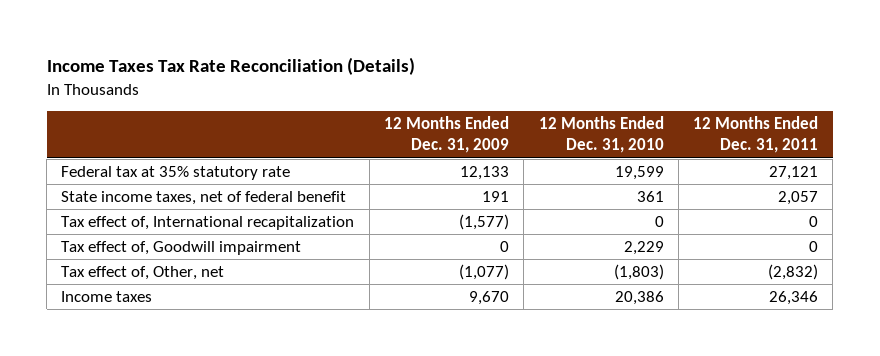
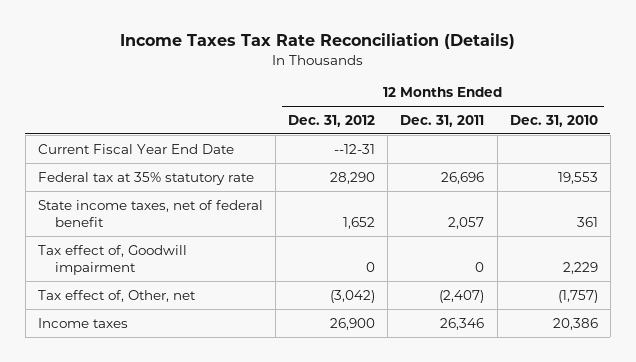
- | 12 Months Ended Dec. 31, 2009 | 12 Months Ended Dec. 31, 2010 | 12 Months Ended Dec. 31, 2011
+ | 12 Months Ended Dec. 31, 2012 | 12 Months Ended Dec. 31, 2011 | 12 Months Ended Dec. 31, 2010
- Federal tax at 35% statutory rate | 12,133 | 19,599 | 27,121
+ Current Fiscal Year End Date | --12-31 | |
+ Federal tax at 35% statutory rate | 28,290 | 26,696 | 19,553
- Tax effect of, International recapitalization | (1,577) | 0 | 0
- Tax effect of, Other, net | (1,077) | (1,803) | (2,832)
+ Tax effect of, Other, net | (3,042) | (2,407) | (1,757)

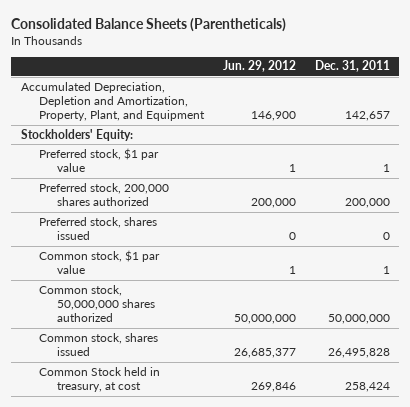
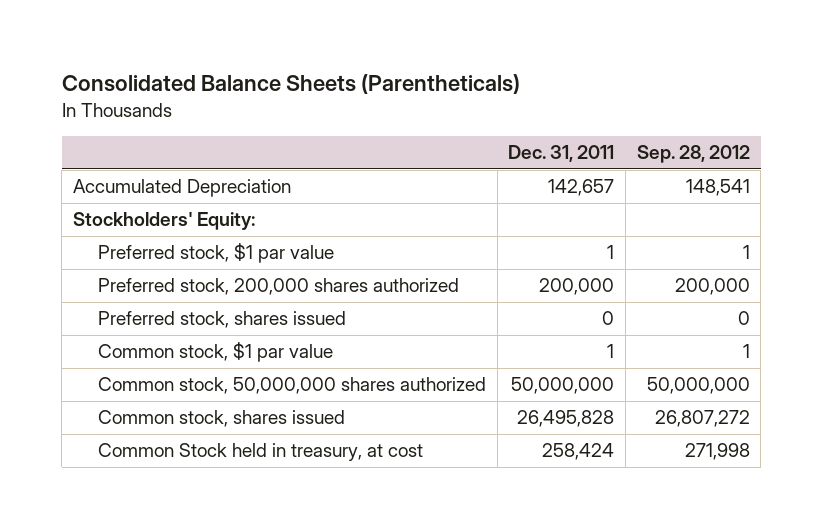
- | Jun. 29, 2012 | Dec. 31, 2011
+ | Dec. 31, 2011 | Sep. 28, 2012
- Accumulated Depreciation, Depletion and Amortization, Property, Plant, and Equipment | 146,900 | 142,657
+ Accumulated Depreciation | 142,657 | 148,541

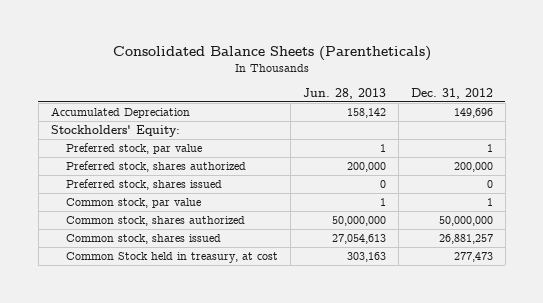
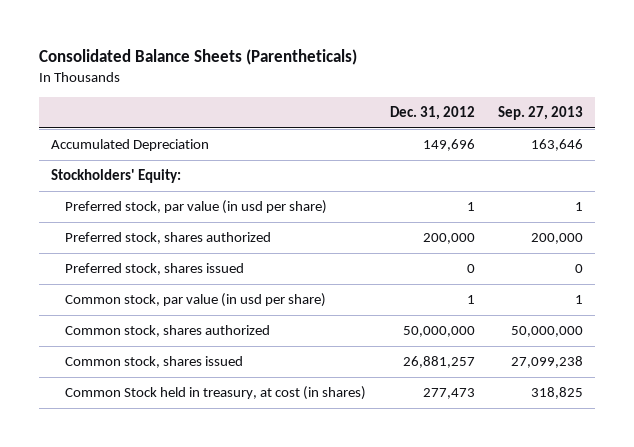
- | Jun. 28, 2013 | Dec. 31, 2012
+ | Dec. 31, 2012 | Sep. 27, 2013
- Preferred stock, par value | 1 | 1
+ Preferred stock, par value (in usd per share) | 1 | 1
- Common stock, par value | 1 | 1
+ Common stock, par value (in usd per share) | 1 | 1
- Common Stock held in treasury, at cost | 303,163 | 277,473
+ Common Stock held in treasury, at cost (in shares) | 277,473 | 318,825

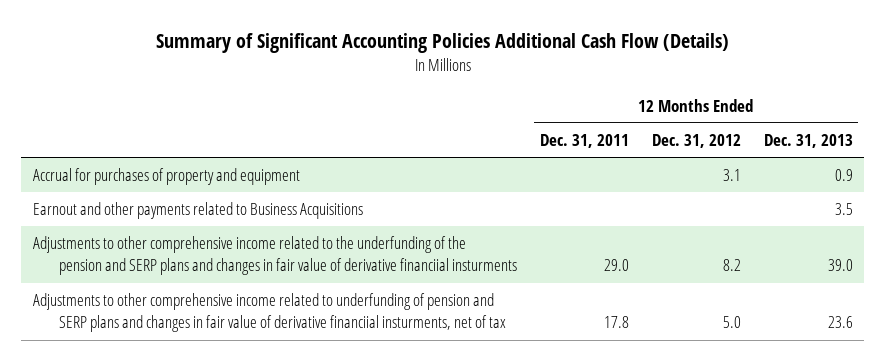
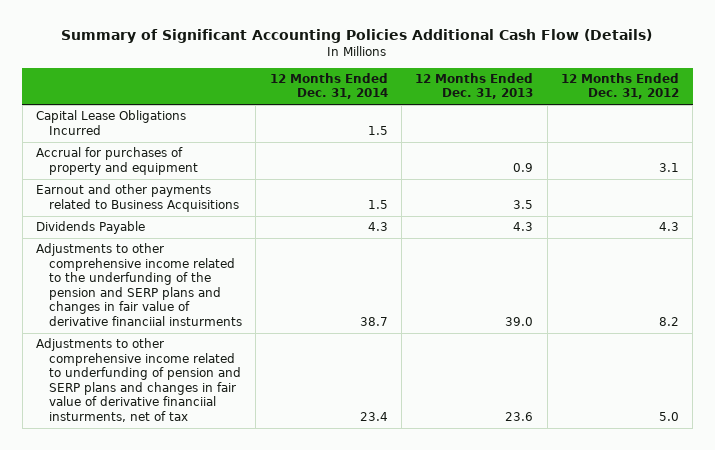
- | 12 Months Ended Dec. 31, 2011 | 12 Months Ended Dec. 31, 2012 | 12 Months Ended Dec. 31, 2013
+ | 12 Months Ended Dec. 31, 2014 | 12 Months Ended Dec. 31, 2013 | 12 Months Ended Dec. 31, 2012
+ Capital Lease Obligations Incurred | 1.5 | |
+ Dividends Payable | 4.3 | 4.3 | 4.3

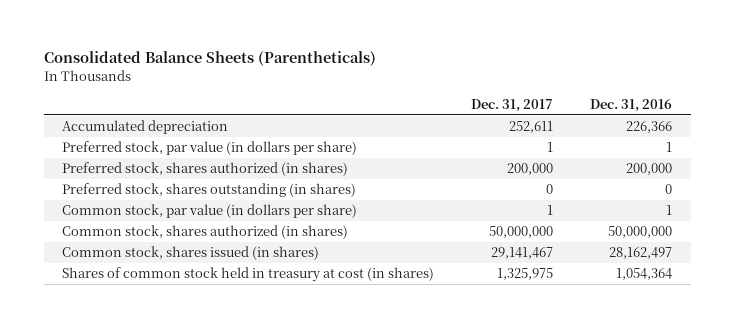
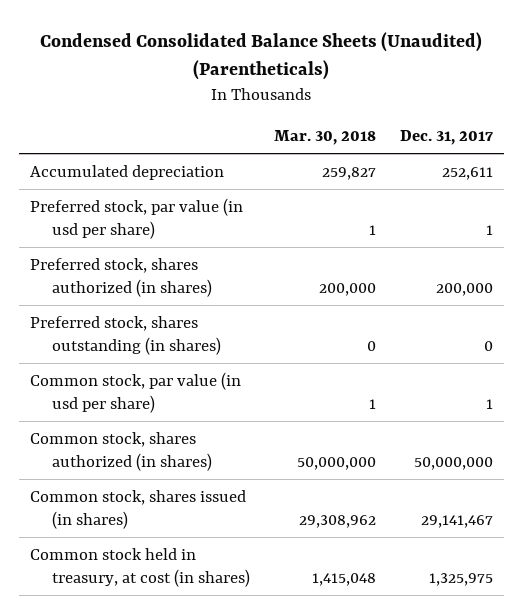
- Consolidated Balance Sheets (Parentheticals)
+ Condensed Consolidated Balance Sheets (Unaudited) (Parentheticals)
- | Dec. 31, 2017 | Dec. 31, 2016
+ | Mar. 30, 2018 | Dec. 31, 2017
- Preferred stock, par value (in dollars per share) | 1 | 1
+ Preferred stock, par value (in usd per share) | 1 | 1
- Common stock, par value (in dollars per share) | 1 | 1
+ Common stock, par value (in usd per share) | 1 | 1
- Shares of common stock held in treasury at cost (in shares) | 1,325,975 | 1,054,364
+ Common stock held in treasury, at cost (in shares) | 1,415,048 | 1,325,975

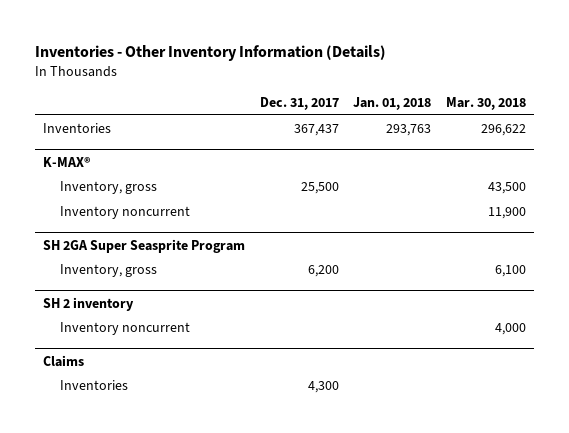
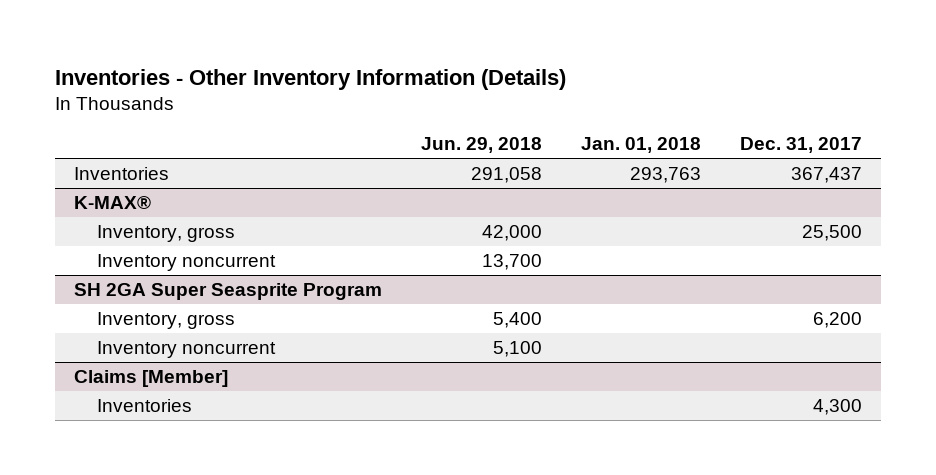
- | Dec. 31, 2017 | Jan. 01, 2018 | Mar. 30, 2018
+ | Jun. 29, 2018 | Jan. 01, 2018 | Dec. 31, 2017
- SH 2 inventory
- Claims
+ Claims [Member]

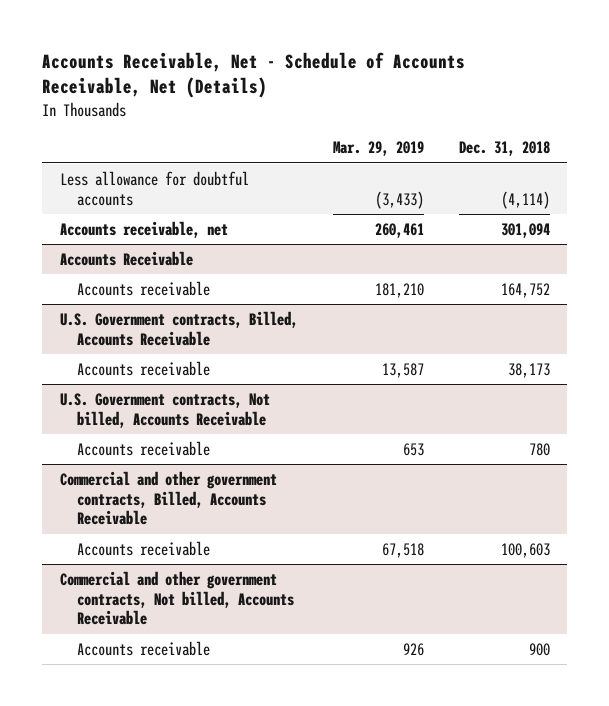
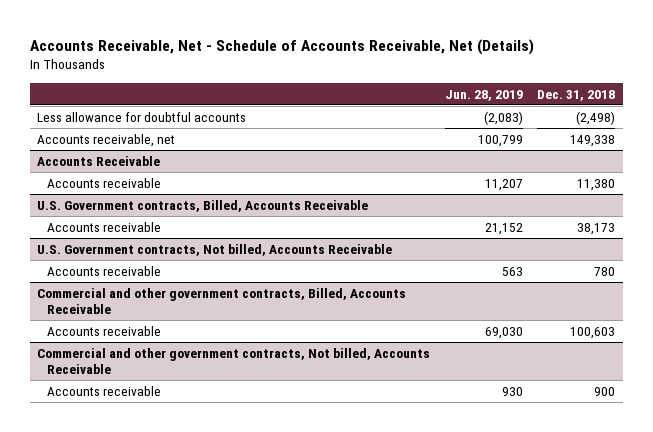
- | Mar. 29, 2019 | Dec. 31, 2018
+ | Jun. 28, 2019 | Dec. 31, 2018
- Less allowance for doubtful accounts | (3,433) | (4,114)
- Accounts receivable, net | 260,461 | 301,094
+ Less allowance for doubtful accounts | (2,083) | (2,498)
+ Accounts receivable, net | 100,799 | 149,338
@ Accounts Receivable
- Accounts receivable | 181,210 | 164,752
+ Accounts receivable | 11,207 | 11,380

